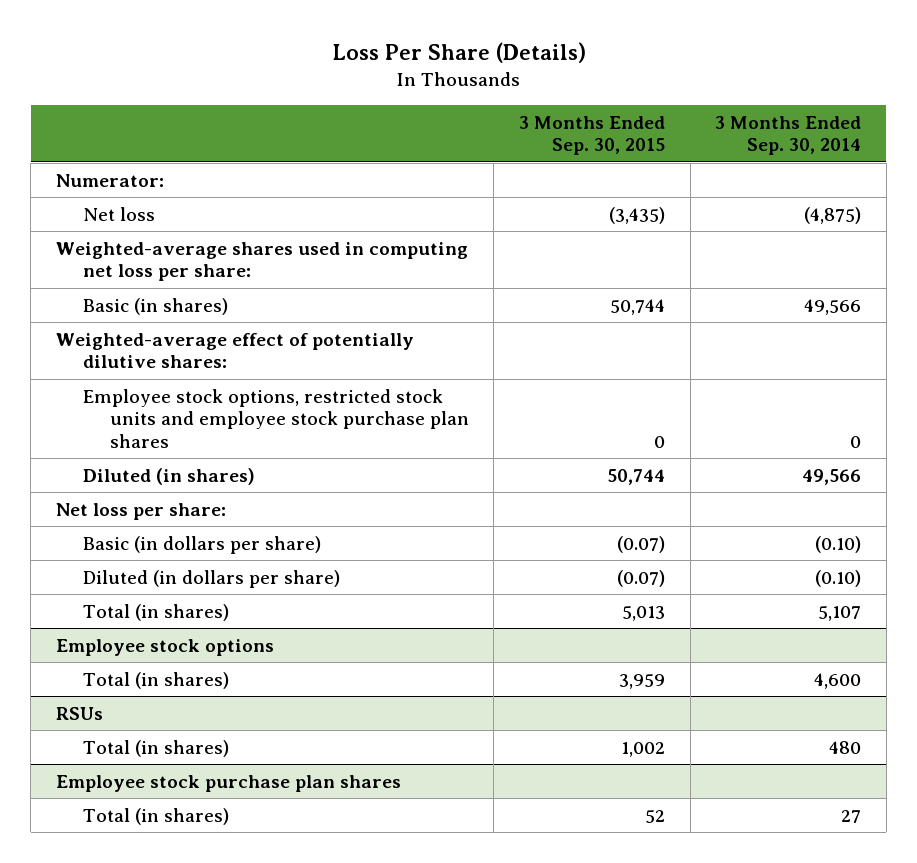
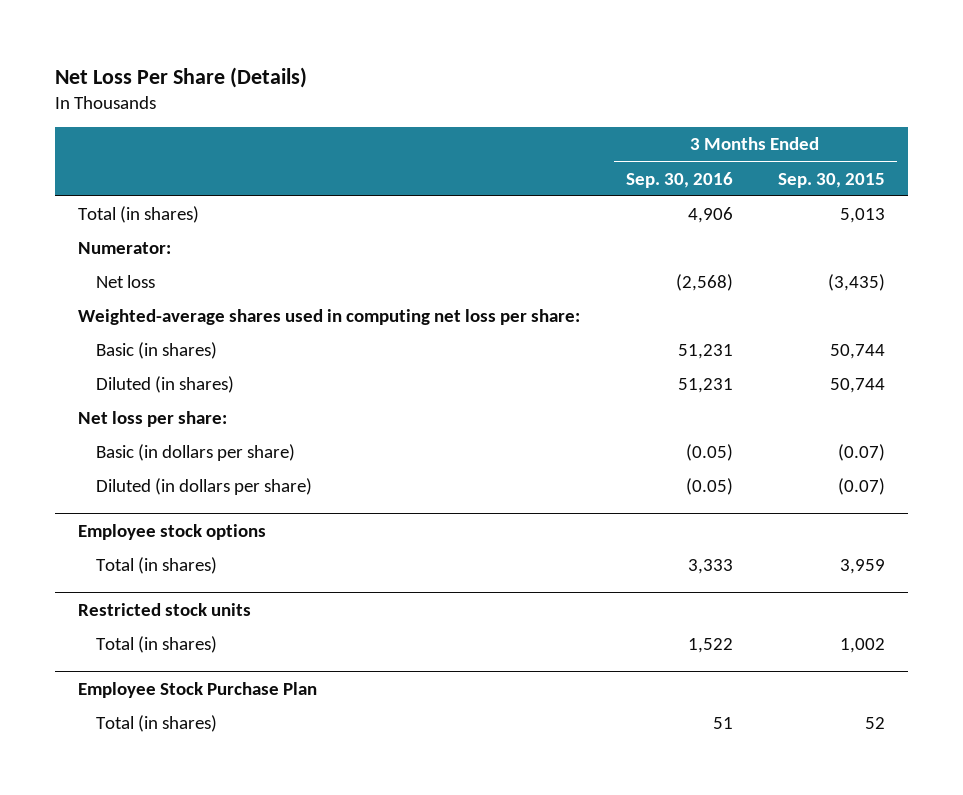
- Loss Per Share (Details)
+ Net Loss Per Share (Details)
- | 3 Months Ended Sep. 30, 2015 | 3 Months Ended Sep. 30, 2014
+ | 3 Months Ended Sep. 30, 2016 | 3 Months Ended Sep. 30, 2015
moved up: Total (in shares) | 4,906 | 5,013
- Weighted-average effect of potentially dilutive shares:
- Employee stock options, restricted stock units and employee stock purchase plan shares | 0 | 0
- RSUs
+ Restricted stock units
- Employee stock purchase plan shares
+ Employee Stock Purchase Plan

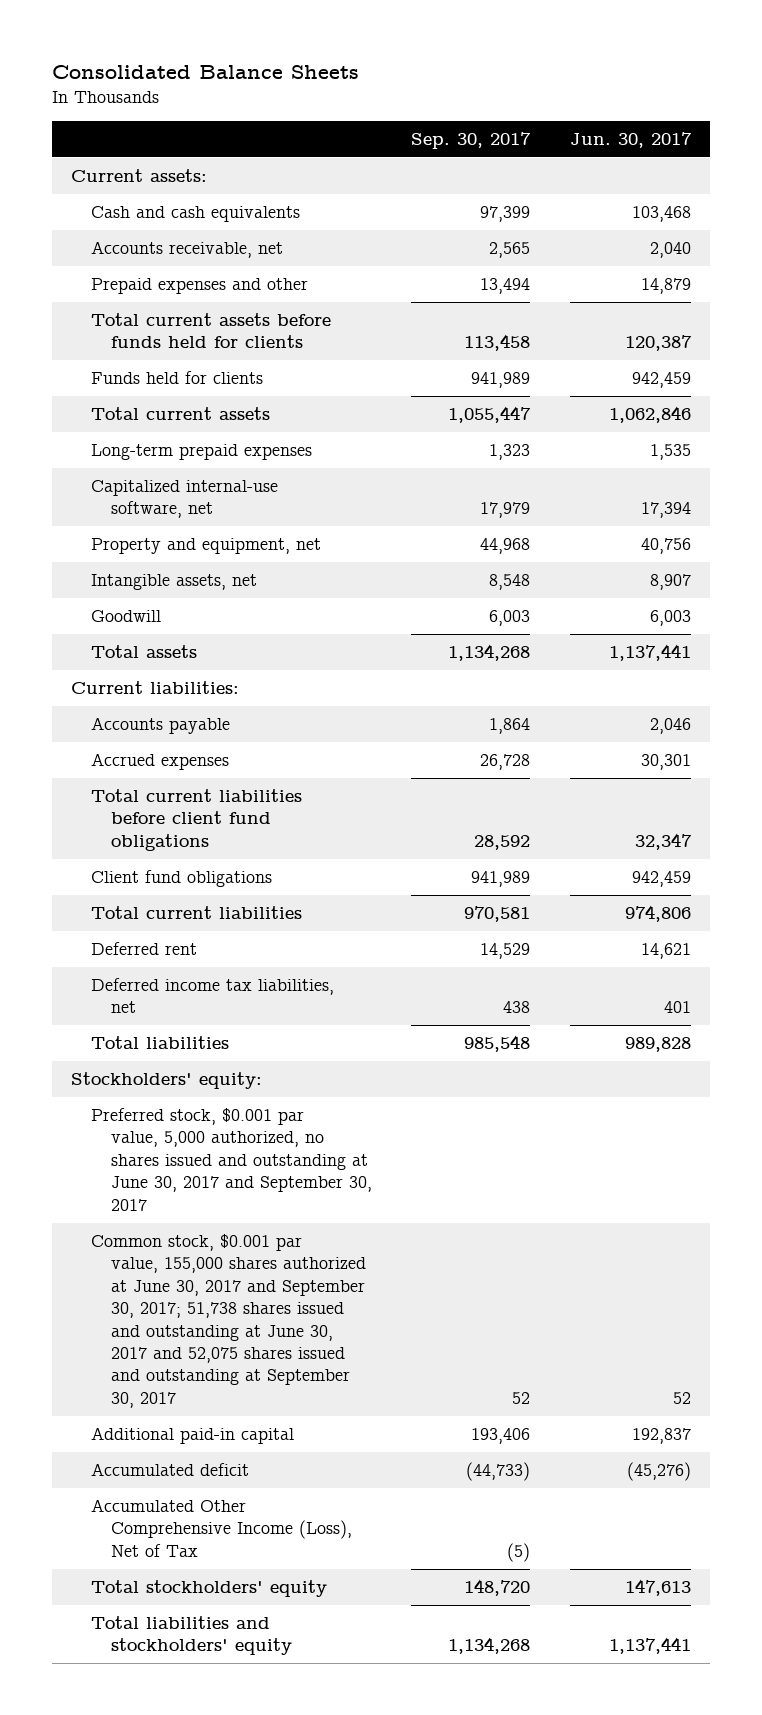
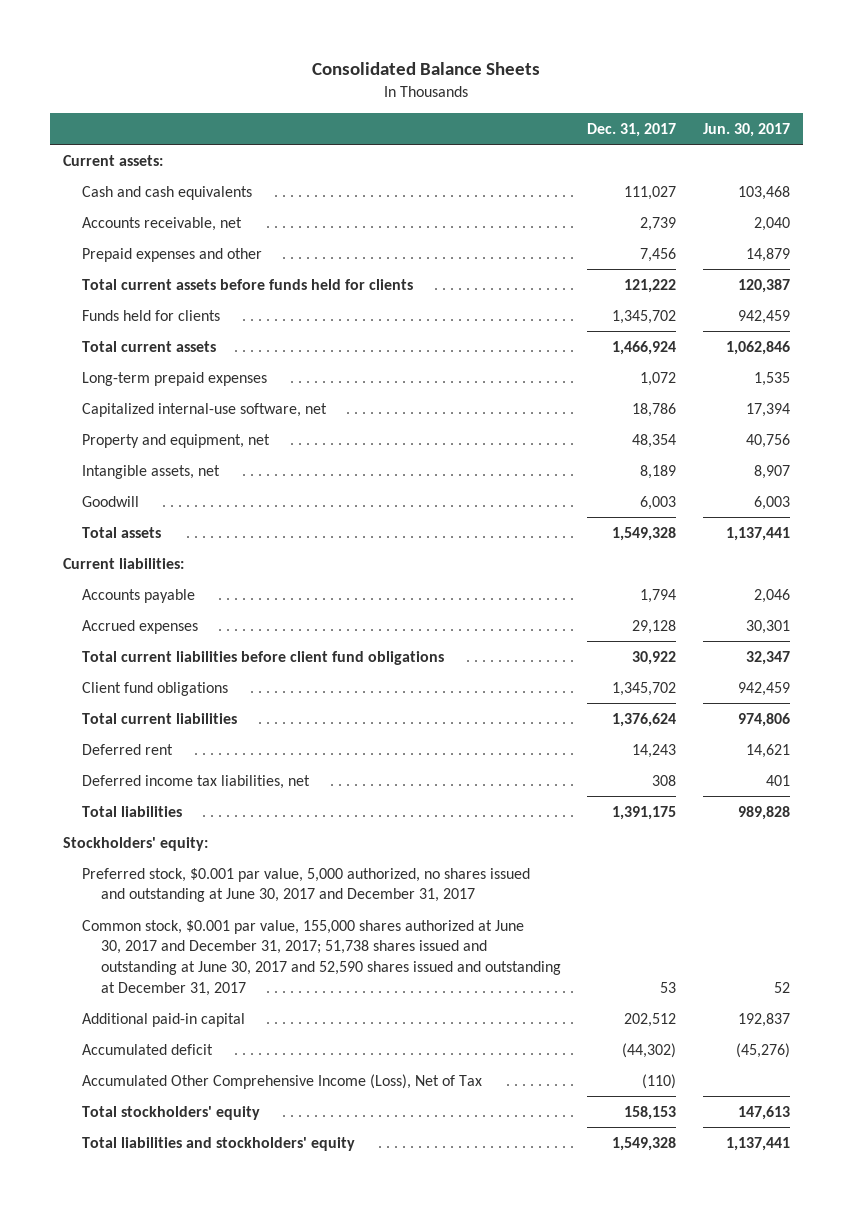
- | Sep. 30, 2017 | Jun. 30, 2017
+ | Dec. 31, 2017 | Jun. 30, 2017
- Preferred stock, $0.001 par value, 5,000 authorized, no shares issued and outstanding at June 30, 2017 and September 30, 2017
- Common stock, $0.001 par value, 155,000 shares authorized at June 30, 2017 and September 30, 2017; 51,738 shares issued and outstanding at June 30, 2017 and 52,075 shares issued and outstanding at September 30, 2017 | 52 | 52
+ Preferred stock, $0.001 par value, 5,000 authorized, no shares issued and outstanding at June 30, 2017 and December 31, 2017
+ Common stock, $0.001 par value, 155,000 shares authorized at June 30, 2017 and December 31, 2017; 51,738 shares issued and outstanding at June 30, 2017 and 52,590 shares issued and outstanding at December 31, 2017 | 53 | 52

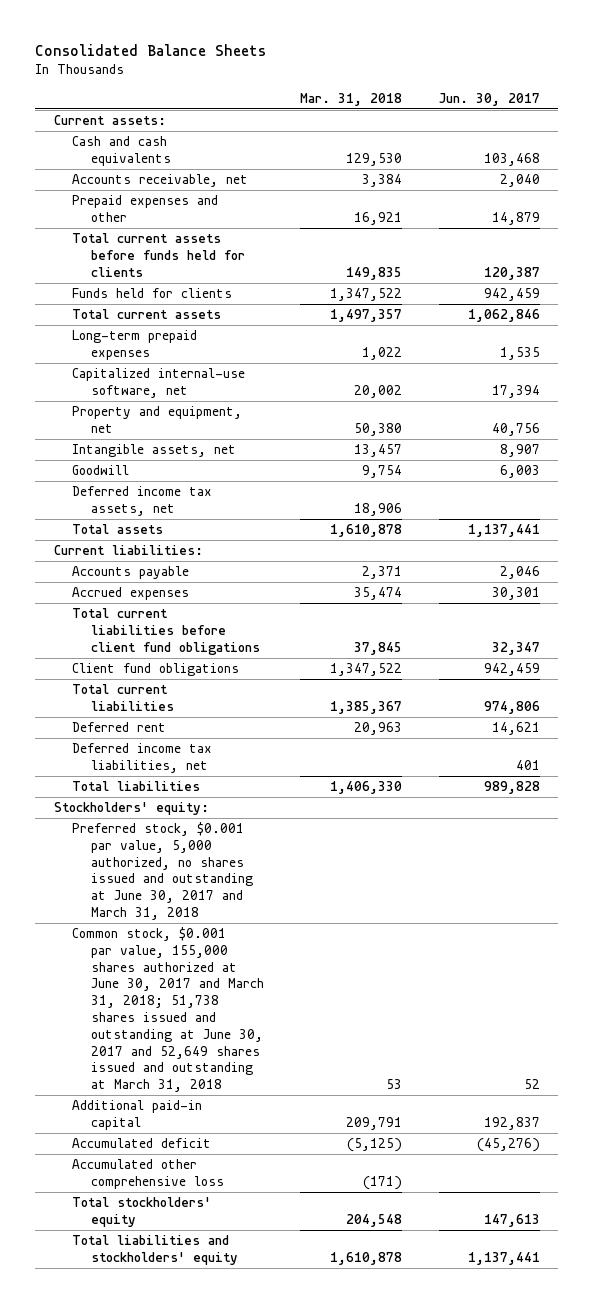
- | Dec. 31, 2017 | Jun. 30, 2017
+ | Mar. 31, 2018 | Jun. 30, 2017
+ Deferred income tax assets, net | 18,906 |
- Preferred stock, $0.001 par value, 5,000 authorized, no shares issued and outstanding at June 30, 2017 and December 31, 2017
- Common stock, $0.001 par value, 155,000 shares authorized at June 30, 2017 and December 31, 2017; 51,738 shares issued and outstanding at June 30, 2017 and 52,590 shares issued and outstanding at December 31, 2017 | 53 | 52
+ Preferred stock, $0.001 par value, 5,000 authorized, no shares issued and outstanding at June 30, 2017 and March 31, 2018
+ Common stock, $0.001 par value, 155,000 shares authorized at June 30, 2017 and March 31, 2018; 51,738 shares issued and outstanding at June 30, 2017 and 52,649 shares issued and outstanding at March 31, 2018 | 53 | 52
- Accumulated Other Comprehensive Income (Loss), Net of Tax | (110) |
+ Accumulated other comprehensive loss | (171) |

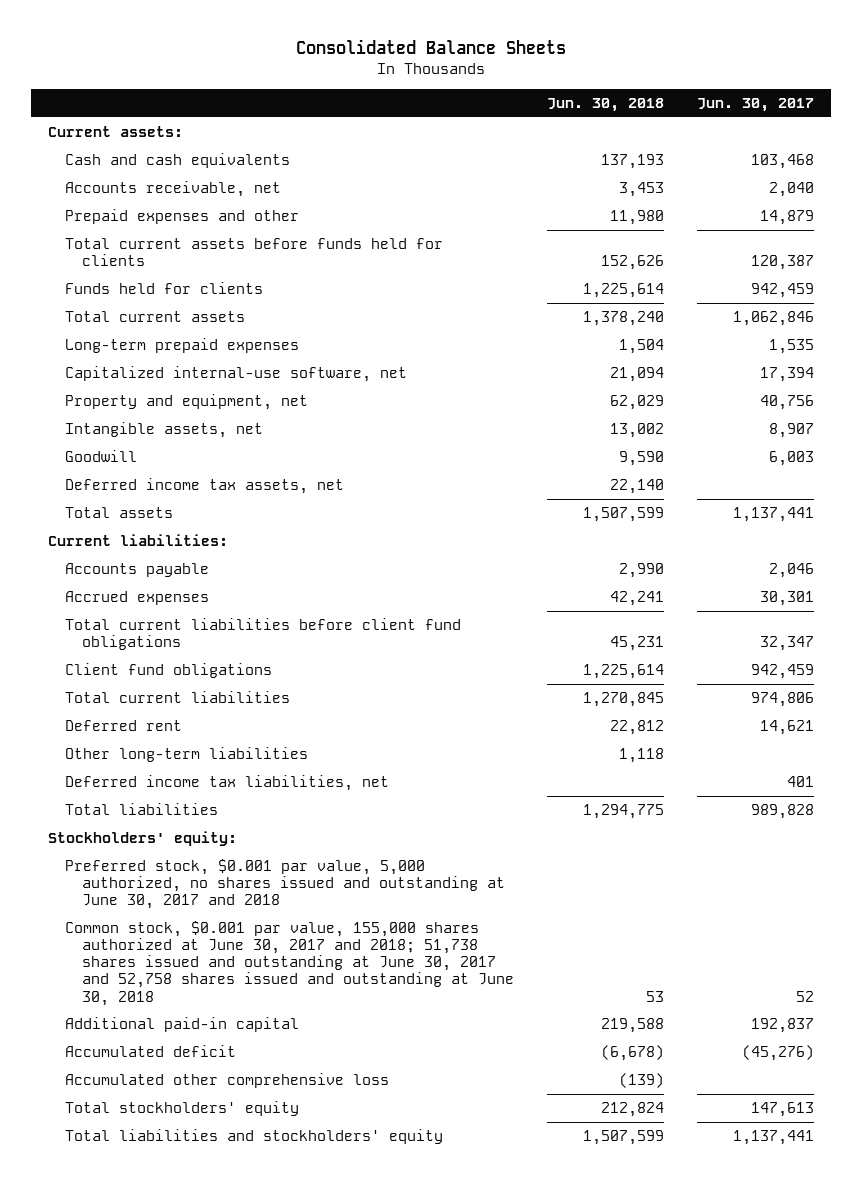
- | Mar. 31, 2018 | Jun. 30, 2017
+ | Jun. 30, 2018 | Jun. 30, 2017
+ Other long-term liabilities | 1,118 |
- Preferred stock, $0.001 par value, 5,000 authorized, no shares issued and outstanding at June 30, 2017 and March 31, 2018
- Common stock, $0.001 par value, 155,000 shares authorized at June 30, 2017 and March 31, 2018; 51,738 shares issued and outstanding at June 30, 2017 and 52,649 shares issued and outstanding at March 31, 2018 | 53 | 52
+ Preferred stock, $0.001 par value, 5,000 authorized, no shares issued and outstanding at June 30, 2017 and 2018
+ Common stock, $0.001 par value, 155,000 shares authorized at June 30, 2017 and 2018; 51,738 shares issued and outstanding at June 30, 2017 and 52,758 shares issued and outstanding at June 30, 2018 | 53 | 52

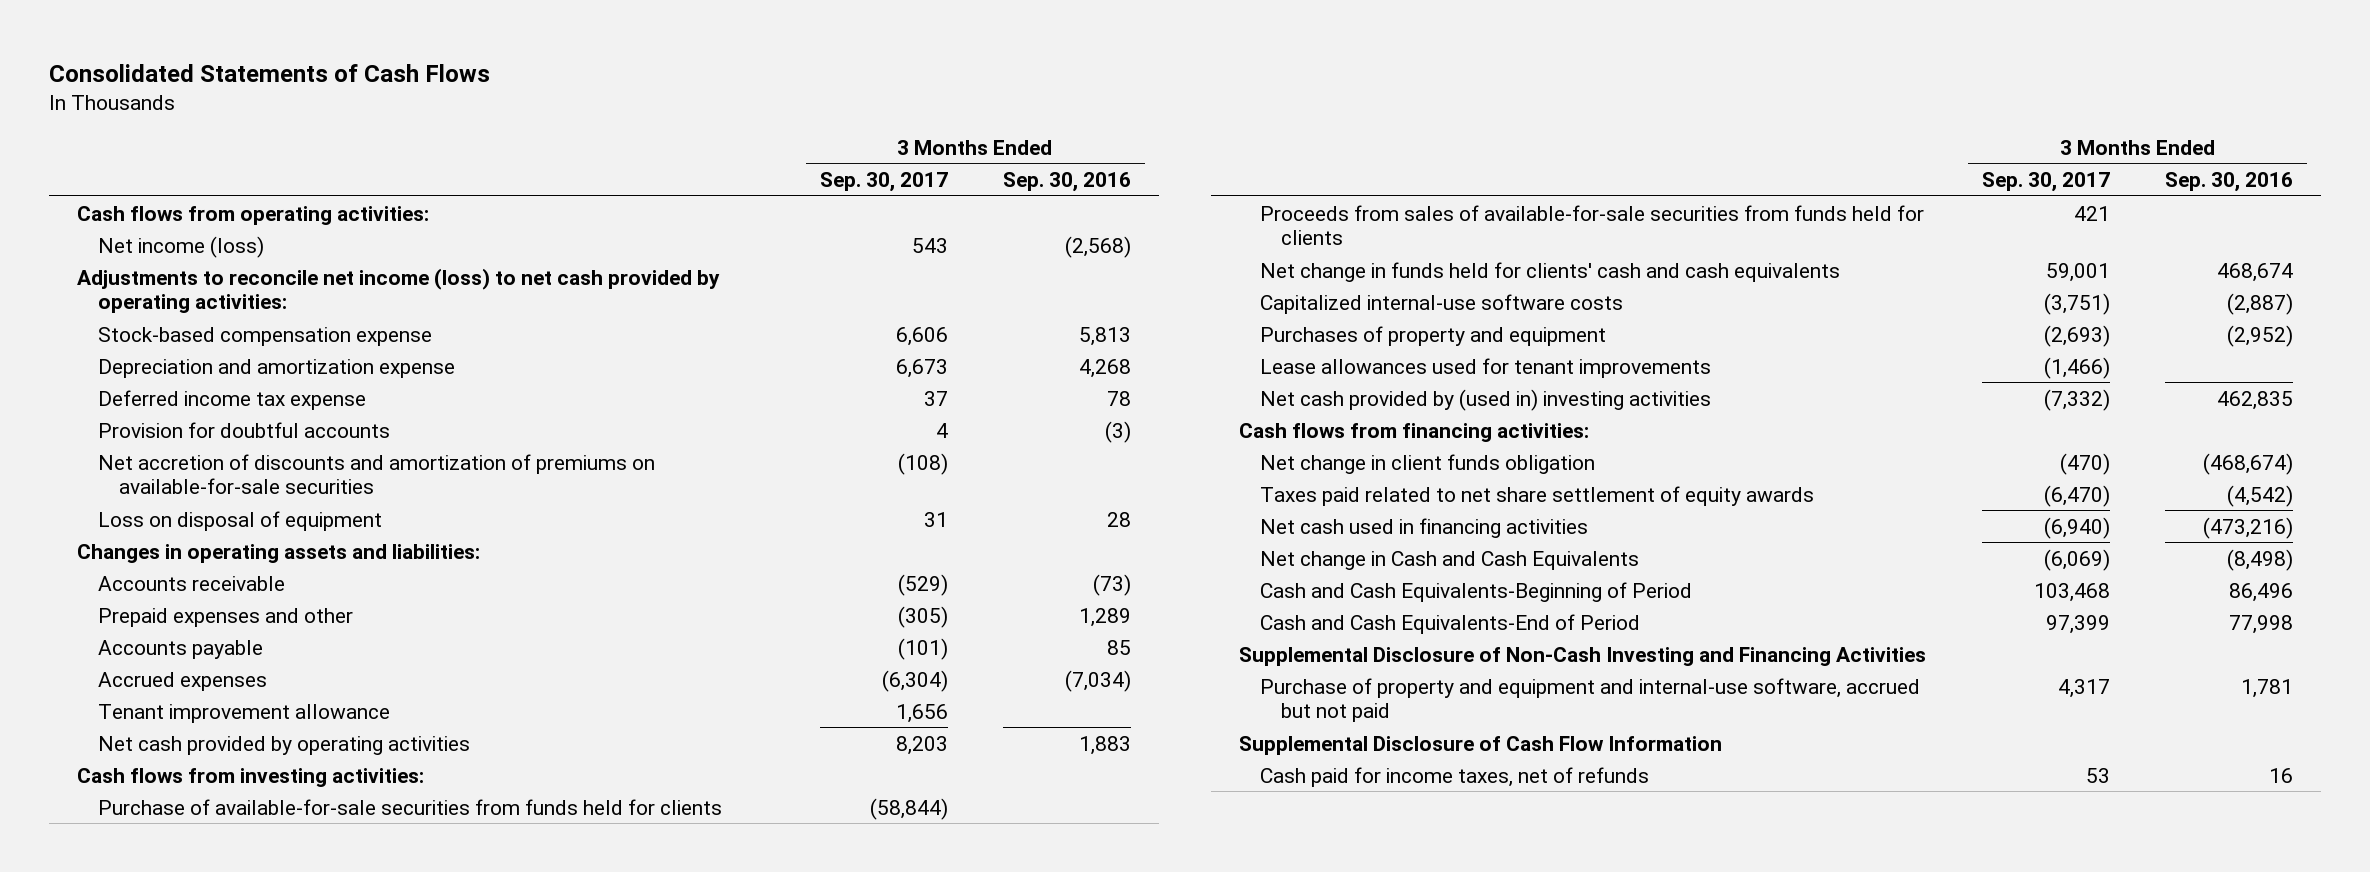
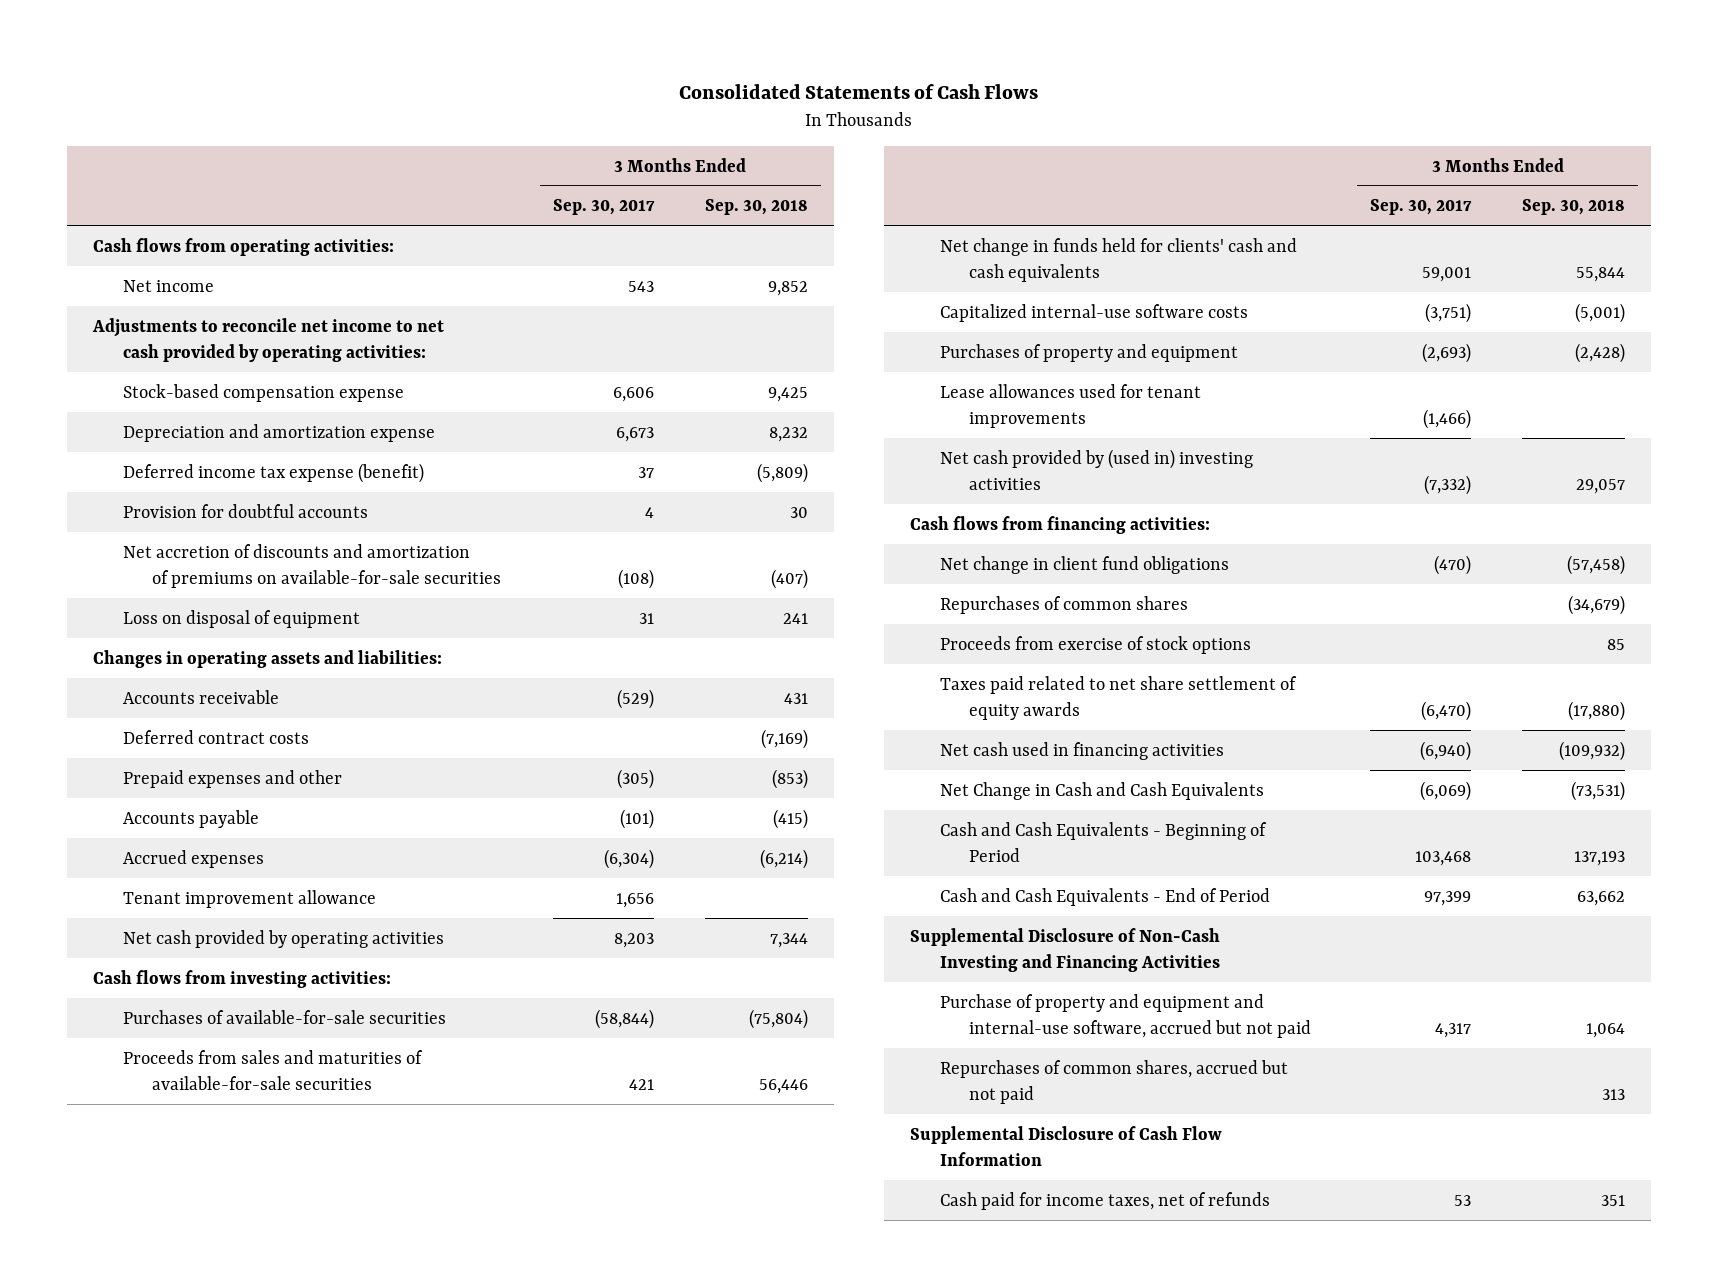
- | 3 Months Ended Sep. 30, 2017 | 3 Months Ended Sep. 30, 2016
+ | 3 Months Ended Sep. 30, 2017 | 3 Months Ended Sep. 30, 2018
- Net income (loss) | 543 | (2,568)
- Adjustments to reconcile net income (loss) to net cash provided by operating activities:
+ Net income | 543 | 9,852
+ Adjustments to reconcile net income to net cash provided by operating activities:
- Deferred income tax expense | 37 | 78
+ Deferred income tax expense (benefit) | 37 | (5,809)
+ Deferred contract costs | | (7,169)
- Purchase of available-for-sale securities from funds held for clients | (58,844) |
- Proceeds from sales of available-for-sale securities from funds held for clients | 421 |
+ Purchases of available-for-sale securities | (58,844) | (75,804)
+ Proceeds from sales and maturities of available-for-sale securities | 421 | 56,446
- Net change in client funds obligation | (470) | (468,674)
+ Net change in client fund obligations | (470) | (57,458)
+ Repurchases of common shares | | (34,679)
+ Proceeds from exercise of stock options | | 85
- Net change in Cash and Cash Equivalents | (6,069) | (8,498)
- Cash and Cash Equivalents-Beginning of Period | 103,468 | 86,496
- Cash and Cash Equivalents-End of Period | 97,399 | 77,998
+ Net Change in Cash and Cash Equivalents | (6,069) | (73,531)
+ Cash and Cash Equivalents - Beginning of Period | 103,468 | 137,193
+ Cash and Cash Equivalents - End of Period | 97,399 | 63,662
+ Repurchases of common shares, accrued but not paid | | 313

